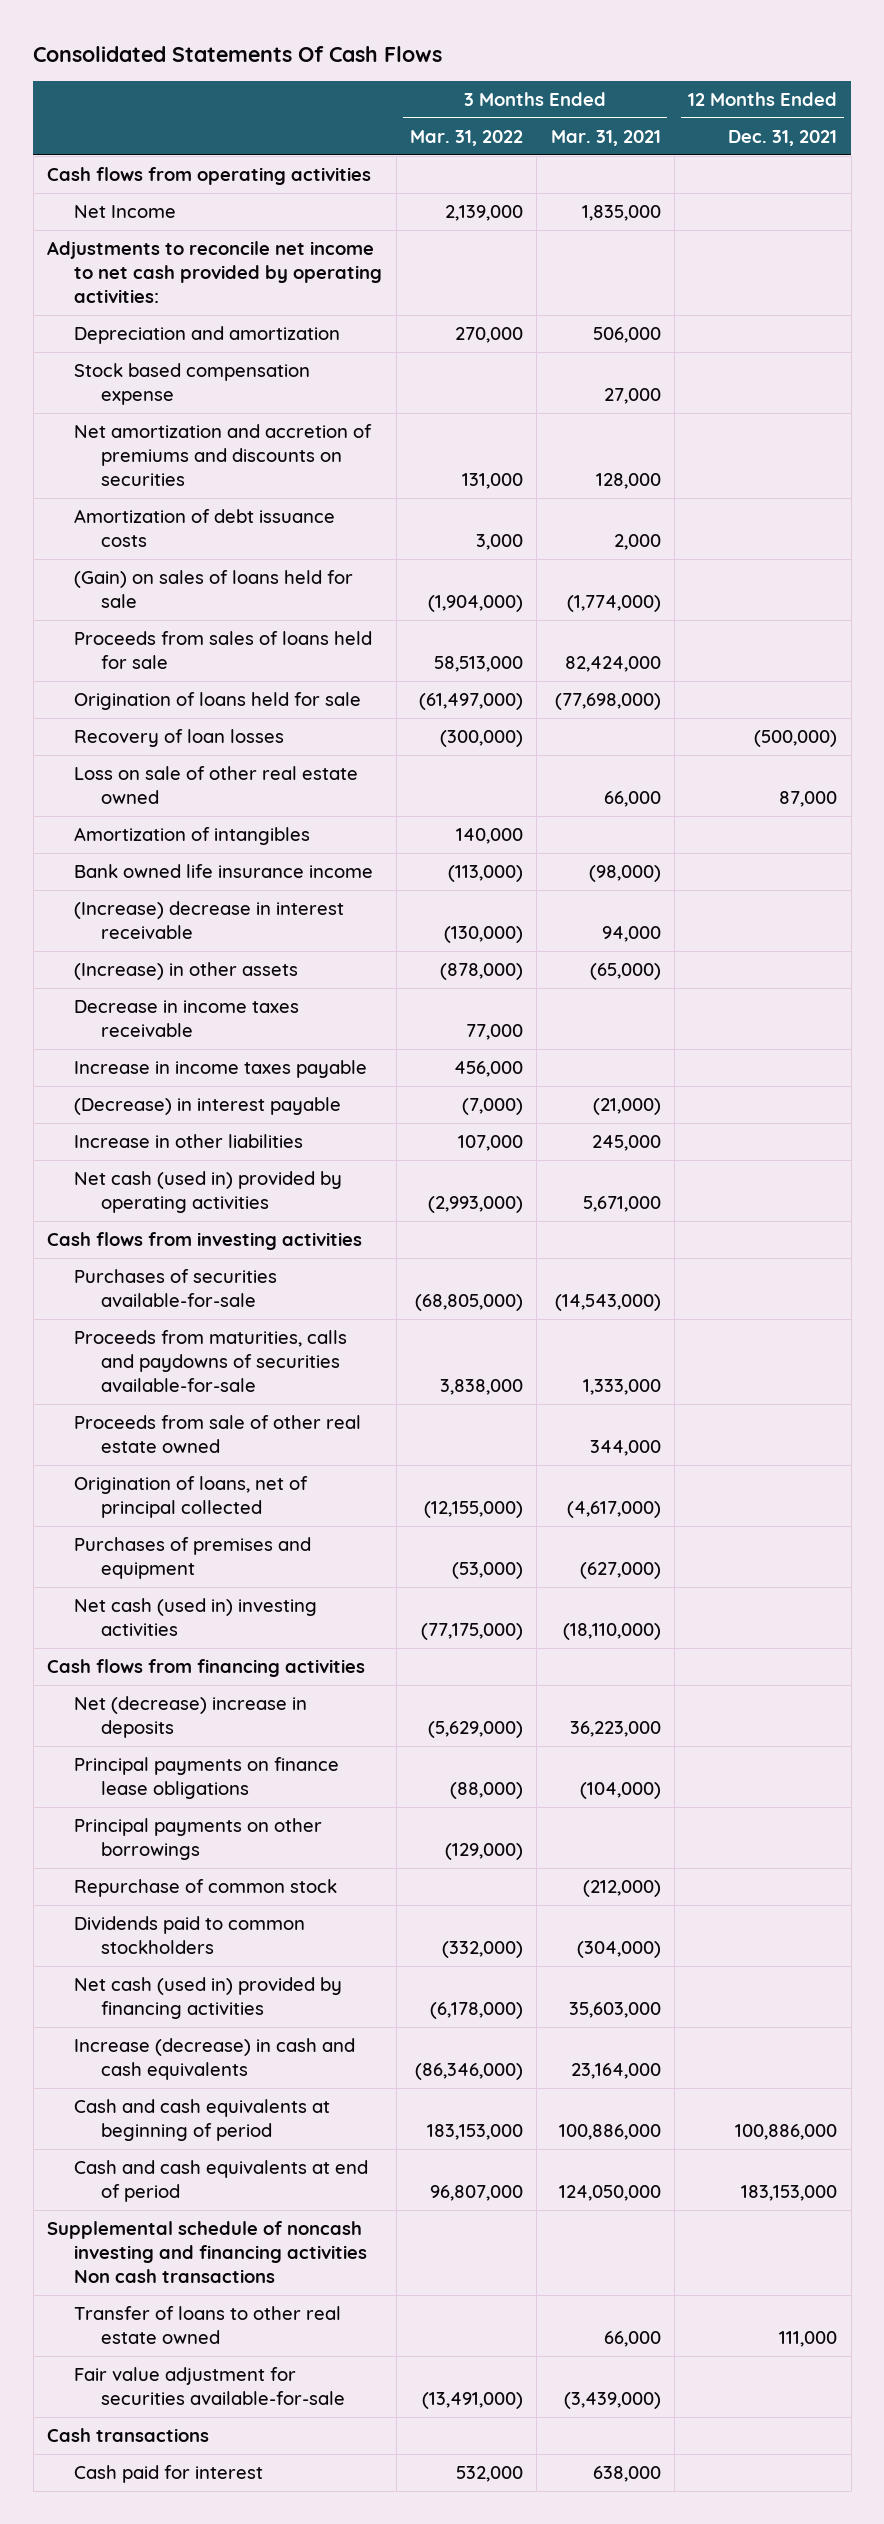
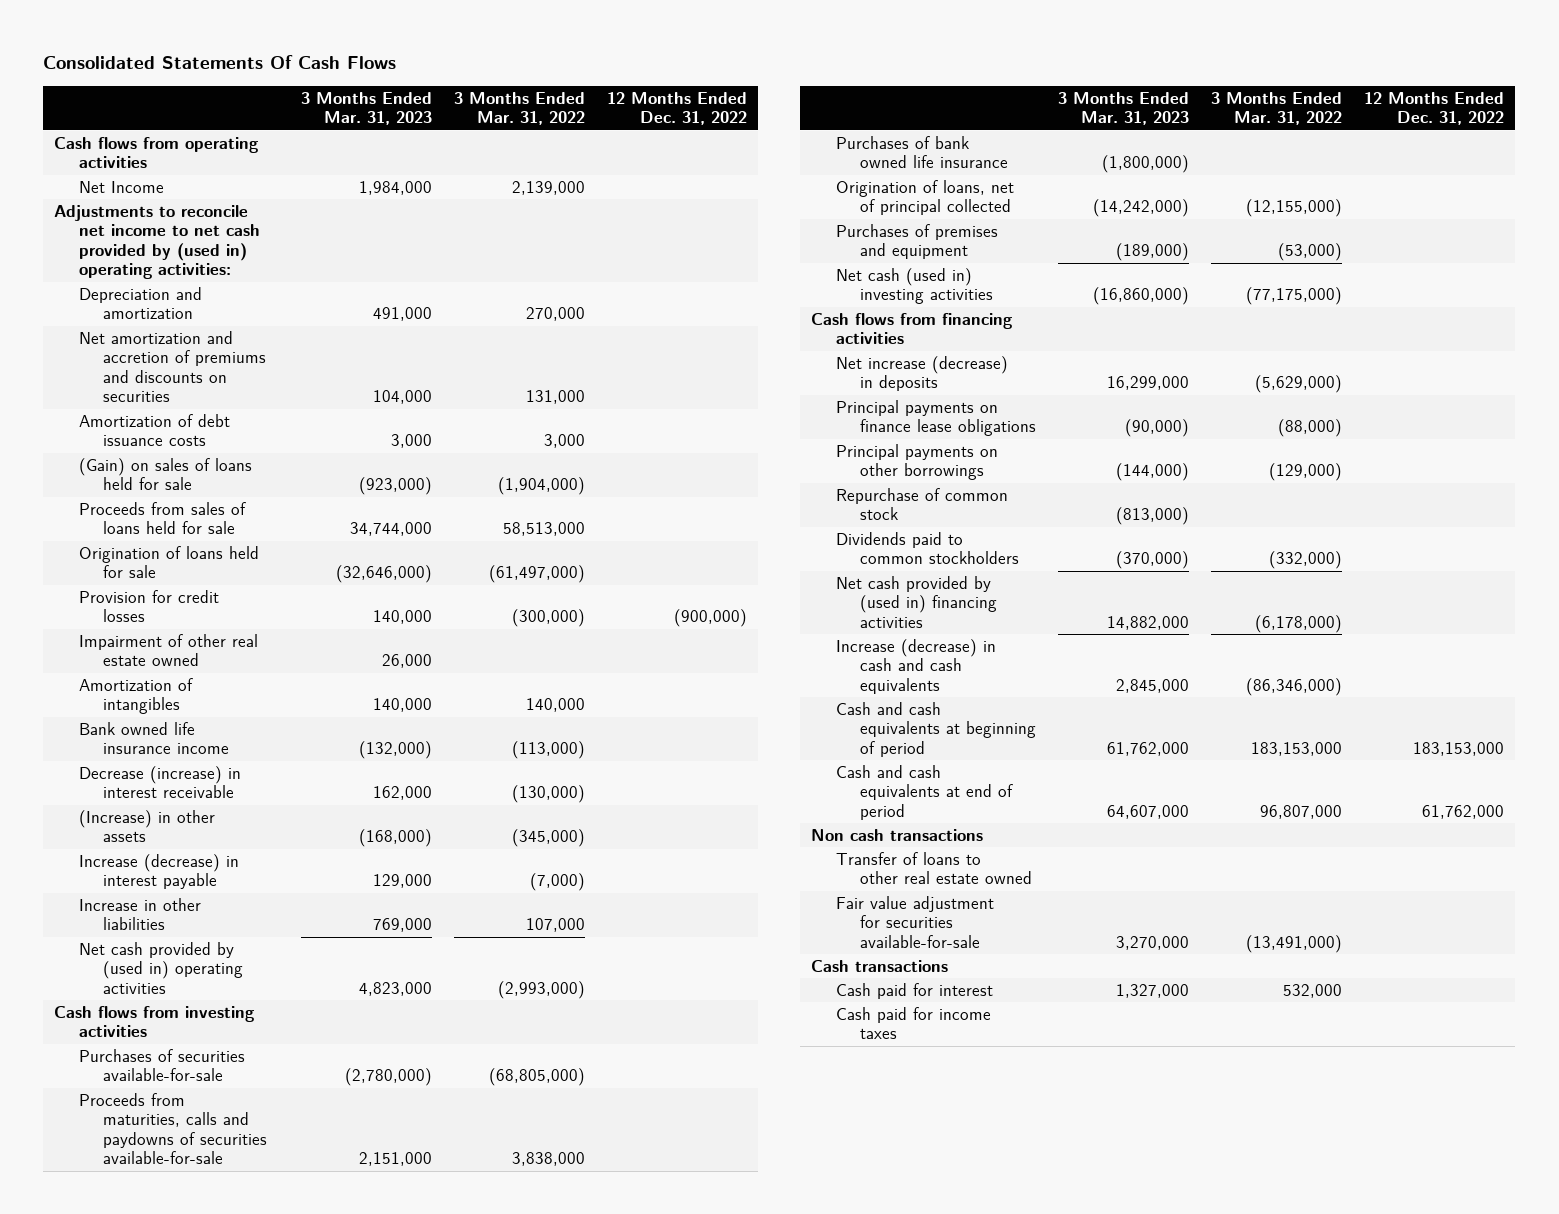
- | 3 Months Ended Mar. 31, 2022 | 3 Months Ended Mar. 31, 2021 | 12 Months Ended Dec. 31, 2021
+ | 3 Months Ended Mar. 31, 2023 | 3 Months Ended Mar. 31, 2022 | 12 Months Ended Dec. 31, 2022
- Adjustments to reconcile net income to net cash provided by operating activities:
+ Adjustments to reconcile net income to net cash provided by (used in) operating activities:
- Stock based compensation expense | | 27,000 |
- Recovery of loan losses | (300,000) | | (500,000)
- Loss on sale of other real estate owned | | 66,000 | 87,000
+ Provision for credit losses | 140,000 | (300,000) | (900,000)
+ Impairment of other real estate owned | 26,000 | |
- (Increase) decrease in interest receivable | (130,000) | 94,000 |
- (Increase) in other assets | (878,000) | (65,000) |
- Decrease in income taxes receivable | 77,000 | |
- Increase in income taxes payable | 456,000 | |
- (Decrease) in interest payable | (7,000) | (21,000) |
+ Decrease (increase) in interest receivable | 162,000 | (130,000) |
+ (Increase) in other assets | (168,000) | (345,000) |
+ Increase (decrease) in interest payable | 129,000 | (7,000) |
- Net cash (used in) provided by operating activities | (2,993,000) | 5,671,000 |
+ Net cash provided by (used in) operating activities | 4,823,000 | (2,993,000) |
- Proceeds from sale of other real estate owned | | 344,000 |
+ Purchases of bank owned life insurance | (1,800,000) | |
- Net (decrease) increase in deposits | (5,629,000) | 36,223,000 |
+ Net increase (decrease) in deposits | 16,299,000 | (5,629,000) |
- Net cash (used in) provided by financing activities | (6,178,000) | 35,603,000 |
+ Net cash provided by (used in) financing activities | 14,882,000 | (6,178,000) |
- Supplemental schedule of noncash investing and financing activities Non cash transactions
+ Non cash transactions
+ Cash paid for income taxes

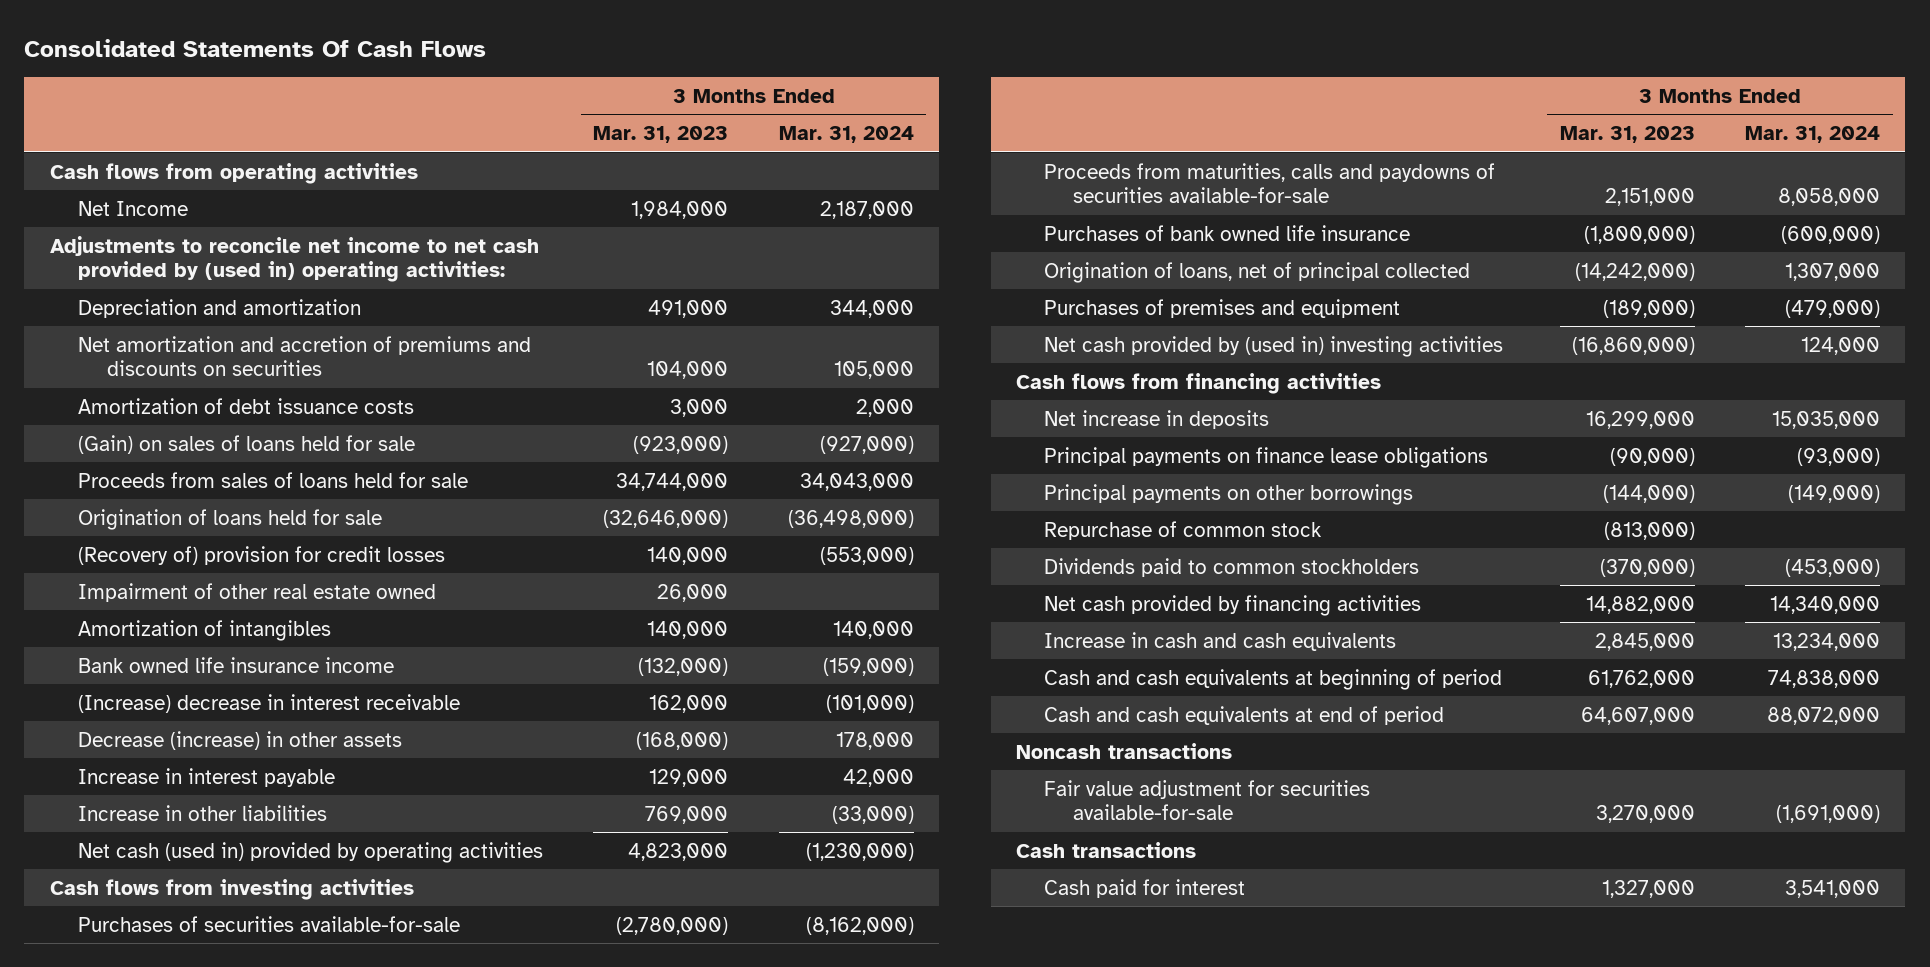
- | 3 Months Ended Mar. 31, 2023 | 3 Months Ended Mar. 31, 2022 | 12 Months Ended Dec. 31, 2022
+ | 3 Months Ended Mar. 31, 2023 | 3 Months Ended Mar. 31, 2024
- Provision for credit losses | 140,000 | (300,000) | (900,000)
+ (Recovery of) provision for credit losses | 140,000 | (553,000)
- Decrease (increase) in interest receivable | 162,000 | (130,000) |
- (Increase) in other assets | (168,000) | (345,000) |
- Increase (decrease) in interest payable | 129,000 | (7,000) |
+ (Increase) decrease in interest receivable | 162,000 | (101,000)
+ Decrease (increase) in other assets | (168,000) | 178,000
+ Increase in interest payable | 129,000 | 42,000
- Net cash provided by (used in) operating activities | 4,823,000 | (2,993,000) |
+ Net cash (used in) provided by operating activities | 4,823,000 | (1,230,000)
- Net cash (used in) investing activities | (16,860,000) | (77,175,000) |
+ Net cash provided by (used in) investing activities | (16,860,000) | 124,000
- Net increase (decrease) in deposits | 16,299,000 | (5,629,000) |
+ Net increase in deposits | 16,299,000 | 15,035,000
- Net cash provided by (used in) financing activities | 14,882,000 | (6,178,000) |
- Increase (decrease) in cash and cash equivalents | 2,845,000 | (86,346,000) |
+ Net cash provided by financing activities | 14,882,000 | 14,340,000
+ Increase in cash and cash equivalents | 2,845,000 | 13,234,000
- Non cash transactions
- Transfer of loans to other real estate owned
+ Noncash transactions
- Cash paid for income taxes

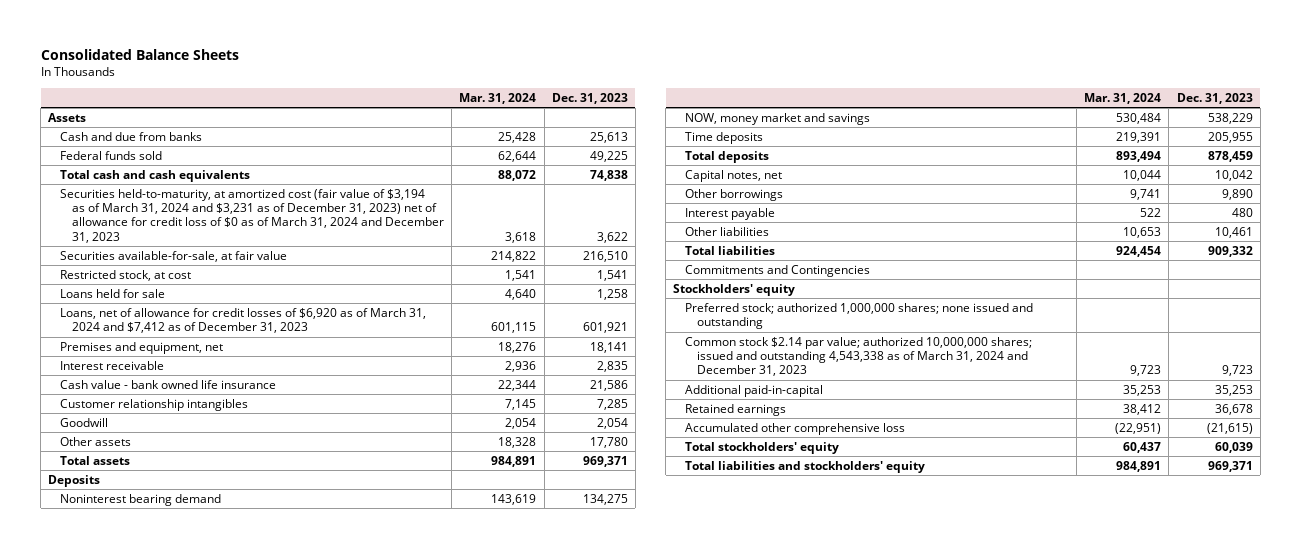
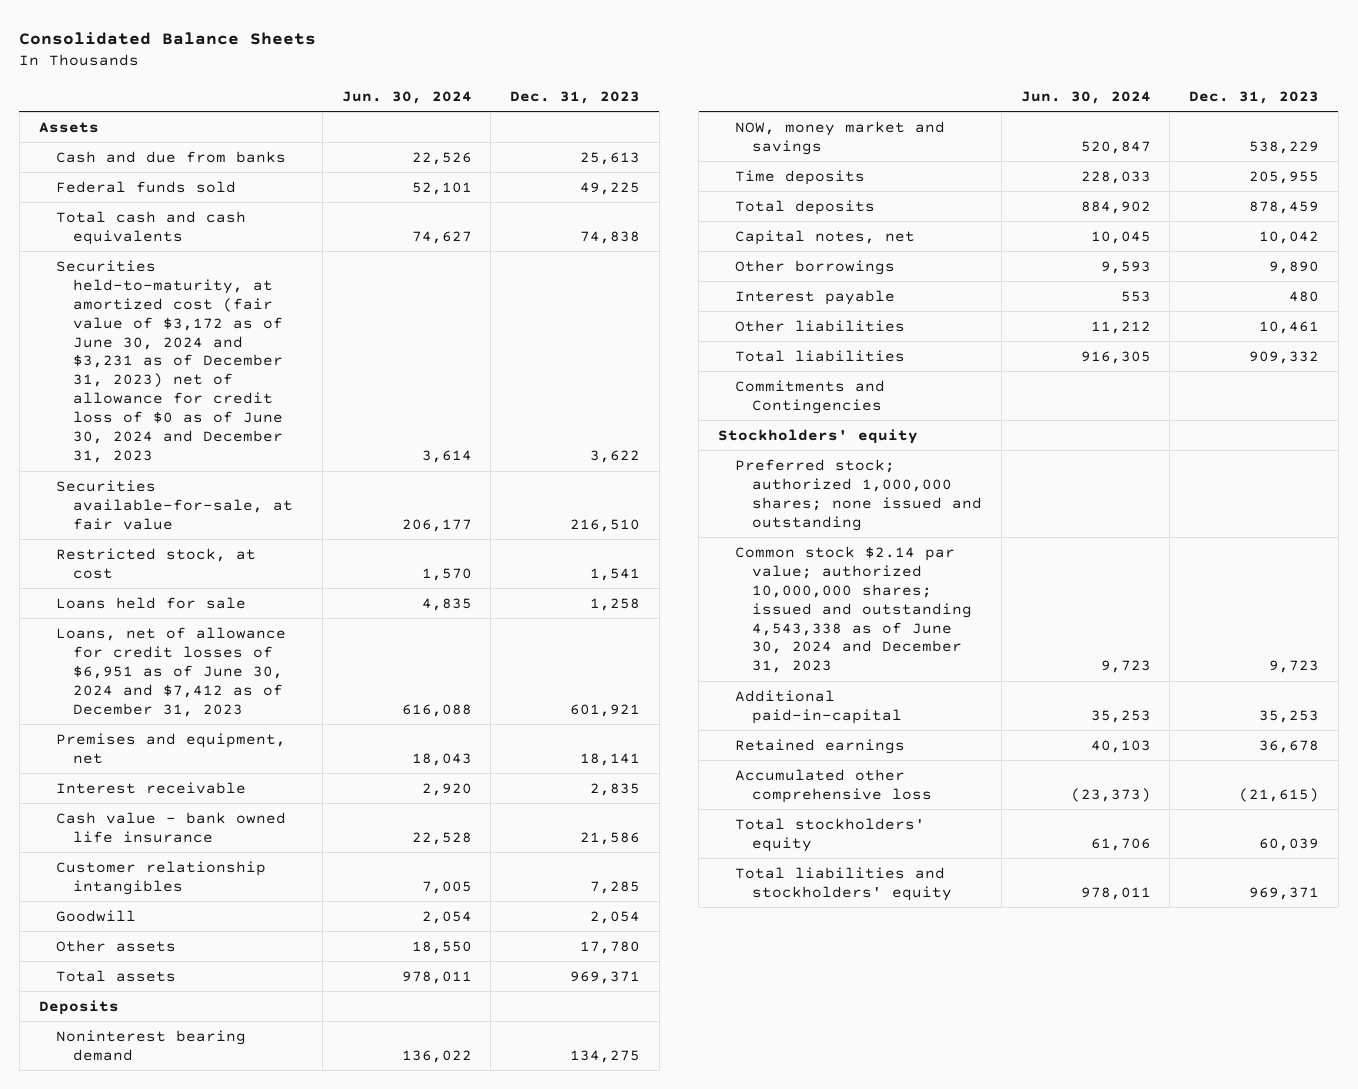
- | Mar. 31, 2024 | Dec. 31, 2023
+ | Jun. 30, 2024 | Dec. 31, 2023
- Securities held-to-maturity, at amortized cost (fair value of $3,194 as of March 31, 2024 and $3,231 as of December 31, 2023) net of allowance for credit loss of $0 as of March 31, 2024 and December 31, 2023 | 3,618 | 3,622
+ Securities held-to-maturity, at amortized cost (fair value of $3,172 as of June 30, 2024 and $3,231 as of December 31, 2023) net of allowance for credit loss of $0 as of June 30, 2024 and December 31, 2023 | 3,614 | 3,622
- Loans, net of allowance for credit losses of $6,920 as of March 31, 2024 and $7,412 as of December 31, 2023 | 601,115 | 601,921
+ Loans, net of allowance for credit losses of $6,951 as of June 30, 2024 and $7,412 as of December 31, 2023 | 616,088 | 601,921
- Common stock $2.14 par value; authorized 10,000,000 shares; issued and outstanding 4,543,338 as of March 31, 2024 and December 31, 2023 | 9,723 | 9,723
+ Common stock $2.14 par value; authorized 10,000,000 shares; issued and outstanding 4,543,338 as of June 30, 2024 and December 31, 2023 | 9,723 | 9,723

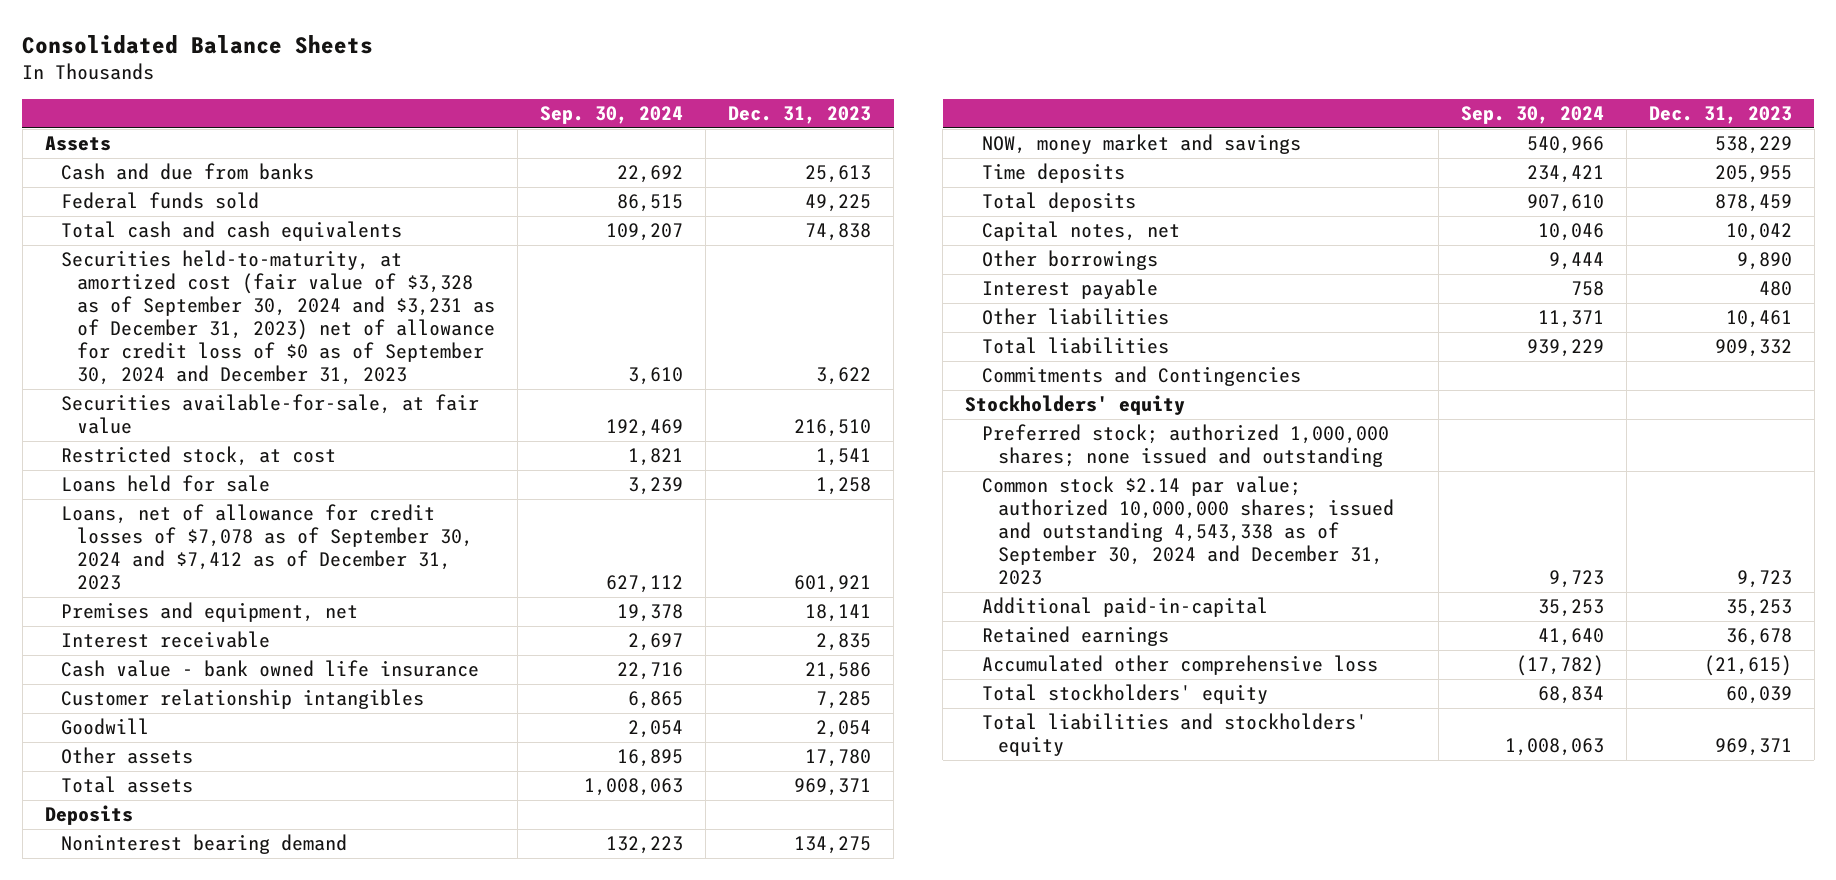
- | Jun. 30, 2024 | Dec. 31, 2023
+ | Sep. 30, 2024 | Dec. 31, 2023
- Securities held-to-maturity, at amortized cost (fair value of $3,172 as of June 30, 2024 and $3,231 as of December 31, 2023) net of allowance for credit loss of $0 as of June 30, 2024 and December 31, 2023 | 3,614 | 3,622
+ Securities held-to-maturity, at amortized cost (fair value of $3,328 as of September 30, 2024 and $3,231 as of December 31, 2023) net of allowance for credit loss of $0 as of September 30, 2024 and December 31, 2023 | 3,610 | 3,622
- Loans, net of allowance for credit losses of $6,951 as of June 30, 2024 and $7,412 as of December 31, 2023 | 616,088 | 601,921
+ Loans, net of allowance for credit losses of $7,078 as of September 30, 2024 and $7,412 as of December 31, 2023 | 627,112 | 601,921
- Common stock $2.14 par value; authorized 10,000,000 shares; issued and outstanding 4,543,338 as of June 30, 2024 and December 31, 2023 | 9,723 | 9,723
+ Common stock $2.14 par value; authorized 10,000,000 shares; issued and outstanding 4,543,338 as of September 30, 2024 and December 31, 2023 | 9,723 | 9,723

